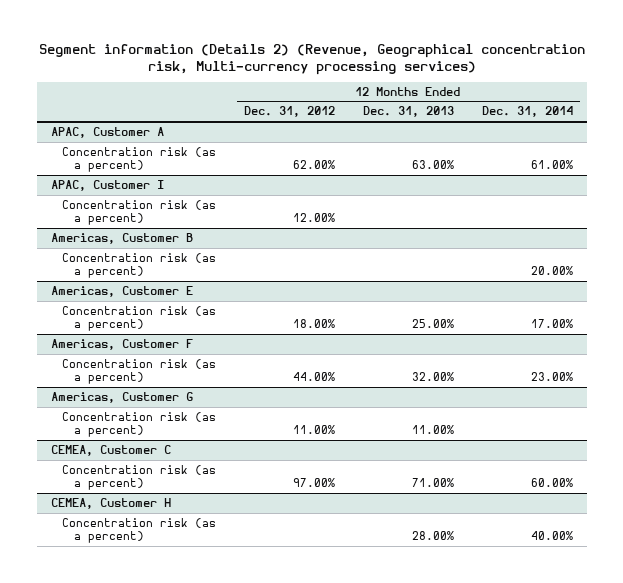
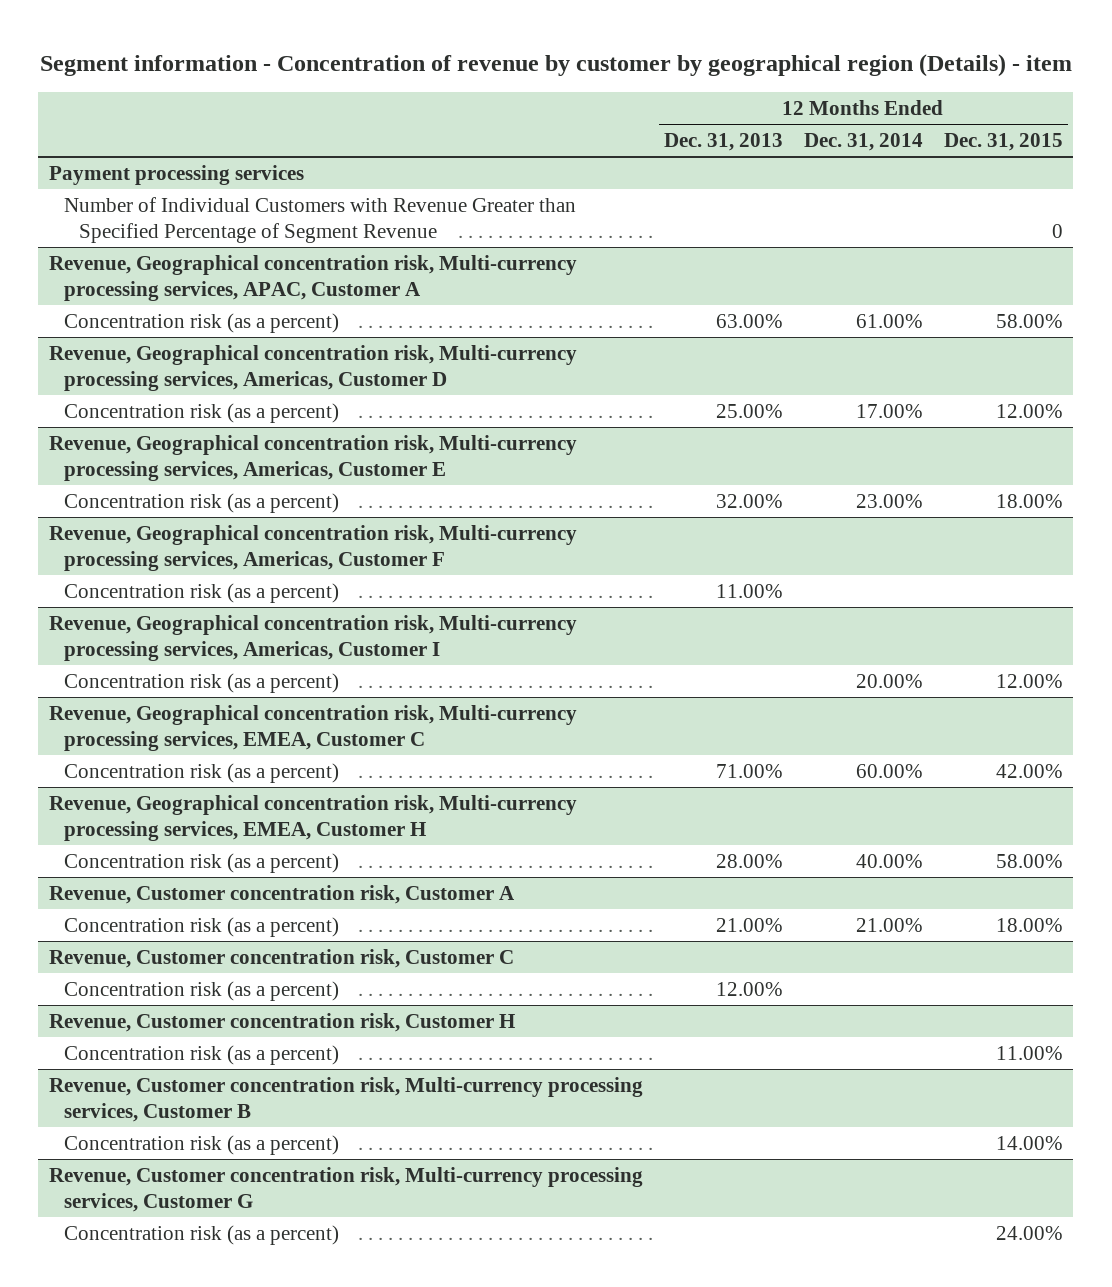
- Segment information (Details 2) (Revenue, Geographical concentration risk, Multi-currency processing services)
+ Segment information - Concentration of revenue by customer by geographical region (Details) - item
- | 12 Months Ended Dec. 31, 2012 | 12 Months Ended Dec. 31, 2013 | 12 Months Ended Dec. 31, 2014
+ | 12 Months Ended Dec. 31, 2013 | 12 Months Ended Dec. 31, 2014 | 12 Months Ended Dec. 31, 2015
- APAC, Customer A
+ Payment processing services
+ Number of Individual Customers with Revenue Greater than Specified Percentage of Segment Revenue | | | 0
+ Revenue, Geographical concentration risk, Multi-currency processing services, APAC, Customer A
- APAC, Customer I
- Concentration risk (as a percent) | 12.00% | |
- Americas, Customer B
- Concentration risk (as a percent) | | | 20.00%
- Americas, Customer E
+ Revenue, Geographical concentration risk, Multi-currency processing services, Americas, Customer D
- Americas, Customer F
+ Revenue, Geographical concentration risk, Multi-currency processing services, Americas, Customer E
- Americas, Customer G
+ Revenue, Geographical concentration risk, Multi-currency processing services, Americas, Customer F
- CEMEA, Customer C
+ Revenue, Geographical concentration risk, Multi-currency processing services, Americas, Customer I
+ Concentration risk (as a percent) | | 20.00% | 12.00%
+ Revenue, Geographical concentration risk, Multi-currency processing services, EMEA, Customer C
- CEMEA, Customer H
+ Revenue, Geographical concentration risk, Multi-currency processing services, EMEA, Customer H
+ Revenue, Customer concentration risk, Customer A
+ Concentration risk (as a percent) | 21.00% | 21.00% | 18.00%
+ Revenue, Customer concentration risk, Customer C
+ Concentration risk (as a percent) | 12.00% | |
+ Revenue, Customer concentration risk, Customer H
+ Concentration risk (as a percent) | | | 11.00%
+ Revenue, Customer concentration risk, Multi-currency processing services, Customer B
+ Concentration risk (as a percent) | | | 14.00%
+ Revenue, Customer concentration risk, Multi-currency processing services, Customer G
+ Concentration risk (as a percent) | | | 24.00%

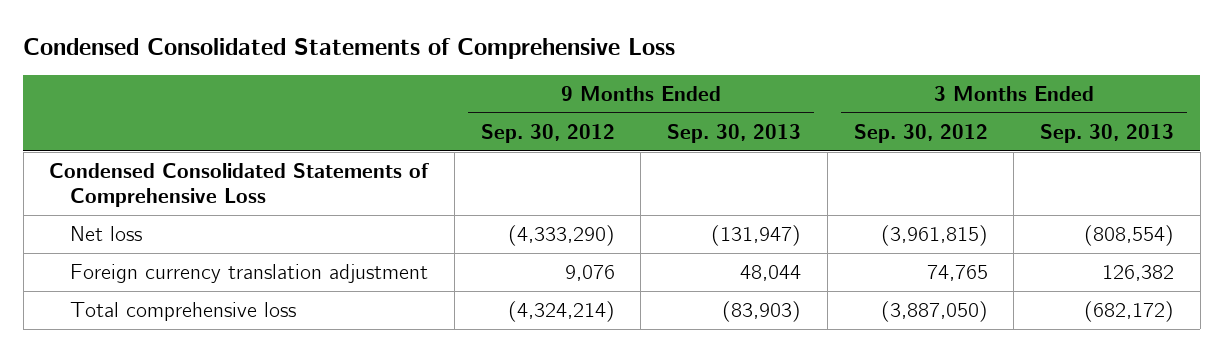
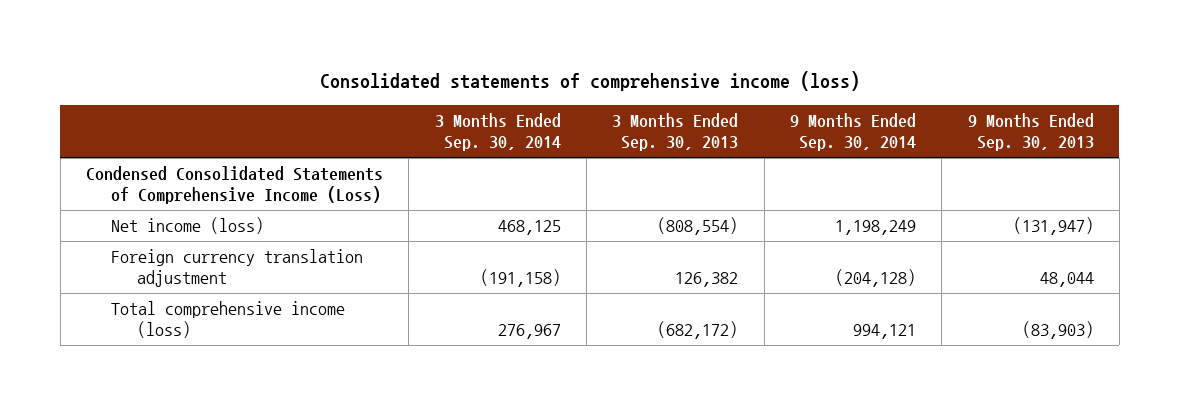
- Condensed Consolidated Statements of Comprehensive Loss
+ Consolidated statements of comprehensive income (loss)
- | 9 Months Ended Sep. 30, 2012 | 9 Months Ended Sep. 30, 2013 | 3 Months Ended Sep. 30, 2012 | 3 Months Ended Sep. 30, 2013
+ | 3 Months Ended Sep. 30, 2014 | 3 Months Ended Sep. 30, 2013 | 9 Months Ended Sep. 30, 2014 | 9 Months Ended Sep. 30, 2013
- Condensed Consolidated Statements of Comprehensive Loss
- Net loss | (4,333,290) | (131,947) | (3,961,815) | (808,554)
+ Condensed Consolidated Statements of Comprehensive Income (Loss)
+ Net income (loss) | 468,125 | (808,554) | 1,198,249 | (131,947)
- Total comprehensive loss | (4,324,214) | (83,903) | (3,887,050) | (682,172)
+ Total comprehensive income (loss) | 276,967 | (682,172) | 994,121 | (83,903)

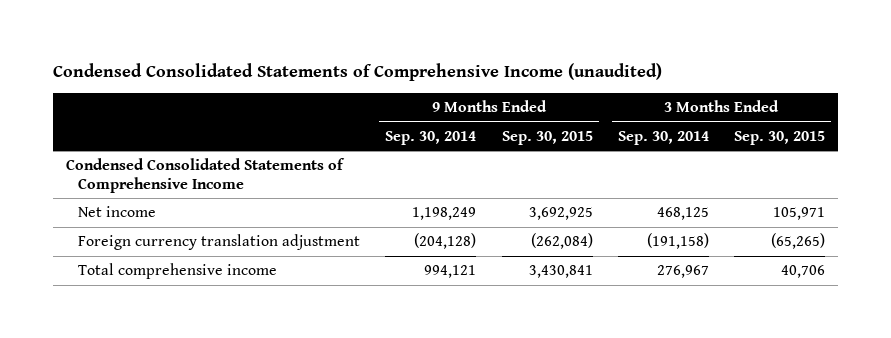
- Consolidated statements of comprehensive income (loss)
+ Condensed Consolidated Statements of Comprehensive Income (unaudited)
- | 3 Months Ended Sep. 30, 2014 | 3 Months Ended Sep. 30, 2013 | 9 Months Ended Sep. 30, 2014 | 9 Months Ended Sep. 30, 2013
+ | 9 Months Ended Sep. 30, 2014 | 9 Months Ended Sep. 30, 2015 | 3 Months Ended Sep. 30, 2014 | 3 Months Ended Sep. 30, 2015
- Condensed Consolidated Statements of Comprehensive Income (Loss)
- Net income (loss) | 468,125 | (808,554) | 1,198,249 | (131,947)
+ Condensed Consolidated Statements of Comprehensive Income
+ Net income | 1,198,249 | 3,692,925 | 468,125 | 105,971
- Total comprehensive income (loss) | 276,967 | (682,172) | 994,121 | (83,903)
+ Total comprehensive income | 994,121 | 3,430,841 | 276,967 | 40,706

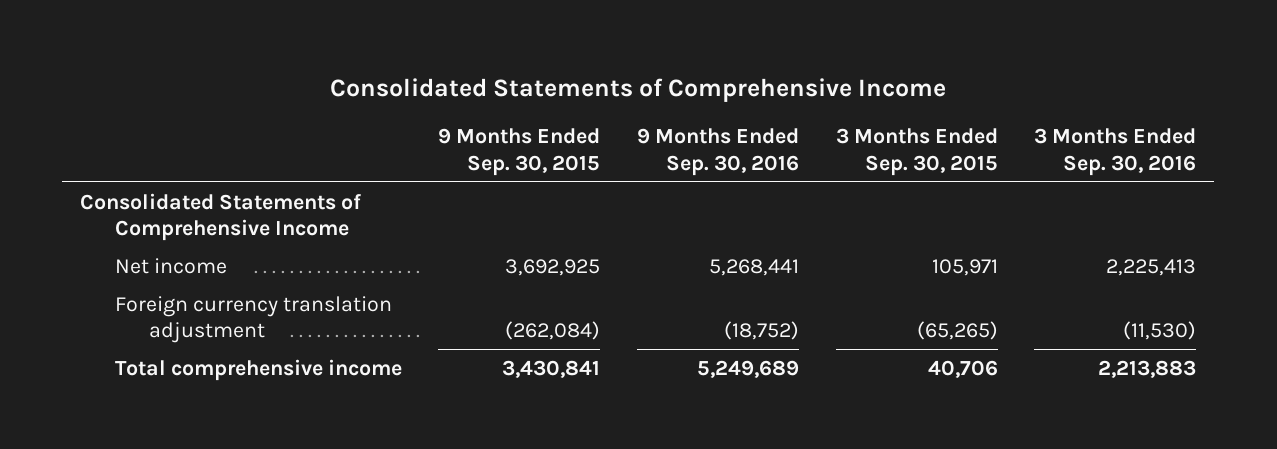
- Condensed Consolidated Statements of Comprehensive Income (unaudited)
+ Consolidated Statements of Comprehensive Income
- | 9 Months Ended Sep. 30, 2014 | 9 Months Ended Sep. 30, 2015 | 3 Months Ended Sep. 30, 2014 | 3 Months Ended Sep. 30, 2015
+ | 9 Months Ended Sep. 30, 2015 | 9 Months Ended Sep. 30, 2016 | 3 Months Ended Sep. 30, 2015 | 3 Months Ended Sep. 30, 2016
- Condensed Consolidated Statements of Comprehensive Income
+ Consolidated Statements of Comprehensive Income

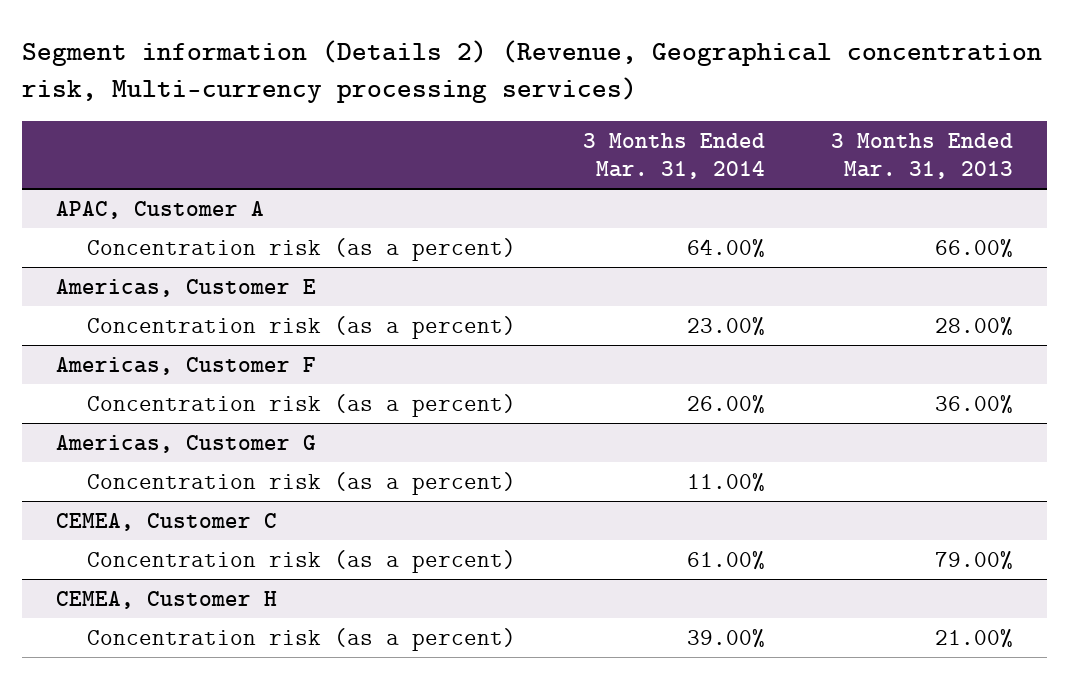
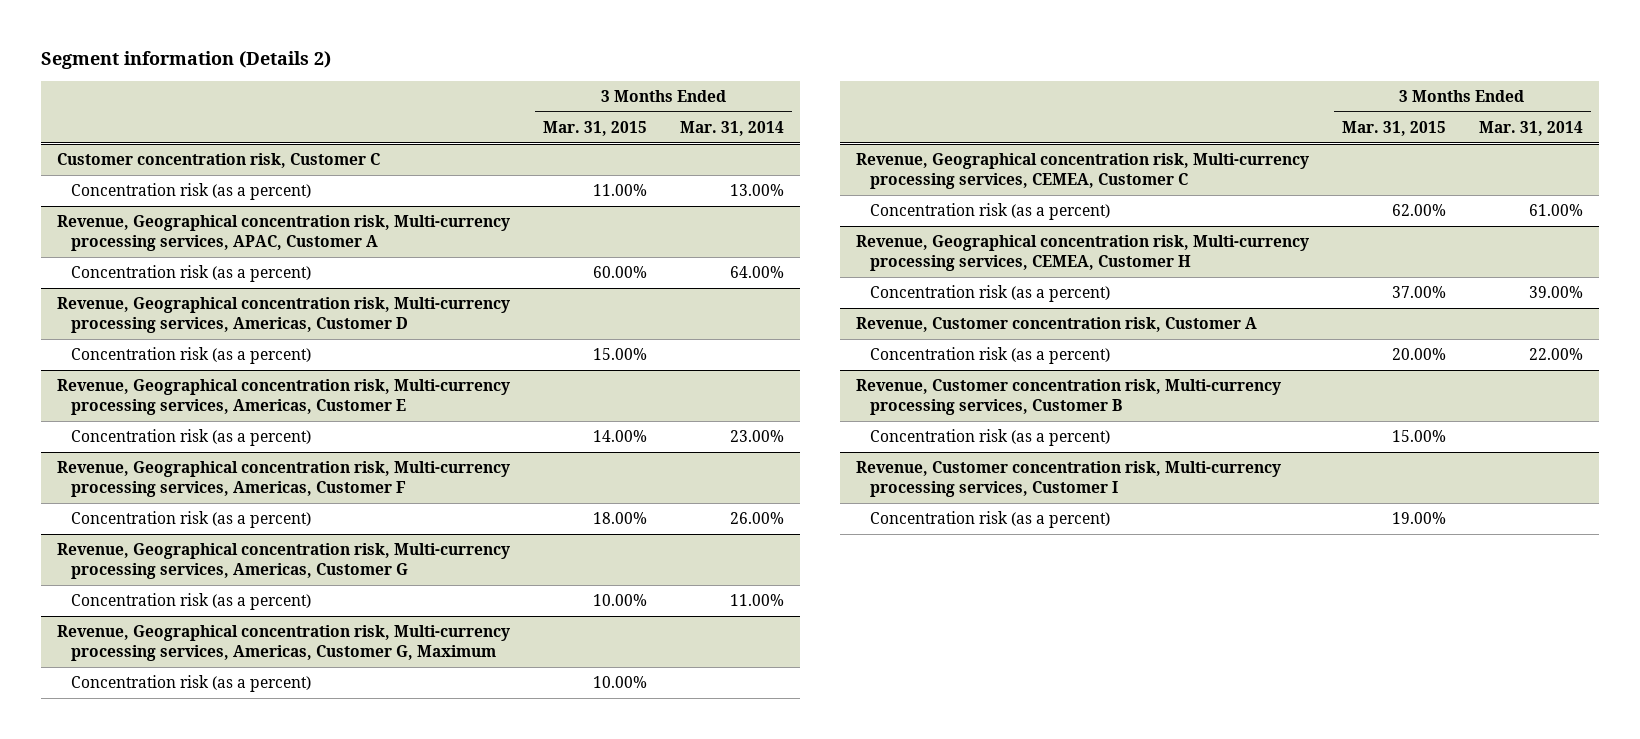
- Segment information (Details 2) (Revenue, Geographical concentration risk, Multi-currency processing services)
+ Segment information (Details 2)
- | 3 Months Ended Mar. 31, 2014 | 3 Months Ended Mar. 31, 2013
+ | 3 Months Ended Mar. 31, 2015 | 3 Months Ended Mar. 31, 2014
- APAC, Customer A
+ Customer concentration risk, Customer C
+ Concentration risk (as a percent) | 11.00% | 13.00%
+ Revenue, Geographical concentration risk, Multi-currency processing services, APAC, Customer A
- Americas, Customer E
+ Revenue, Geographical concentration risk, Multi-currency processing services, Americas, Customer D
+ Concentration risk (as a percent) | 15.00% |
+ Revenue, Geographical concentration risk, Multi-currency processing services, Americas, Customer E
- Americas, Customer F
+ Revenue, Geographical concentration risk, Multi-currency processing services, Americas, Customer F
- Americas, Customer G
+ Revenue, Geographical concentration risk, Multi-currency processing services, Americas, Customer G
- CEMEA, Customer C
+ Revenue, Geographical concentration risk, Multi-currency processing services, Americas, Customer G, Maximum
+ Concentration risk (as a percent) | 10.00% |
+ Revenue, Geographical concentration risk, Multi-currency processing services, CEMEA, Customer C
- CEMEA, Customer H
+ Revenue, Geographical concentration risk, Multi-currency processing services, CEMEA, Customer H
+ Revenue, Customer concentration risk, Customer A
+ Concentration risk (as a percent) | 20.00% | 22.00%
+ Revenue, Customer concentration risk, Multi-currency processing services, Customer B
+ Concentration risk (as a percent) | 15.00% |
+ Revenue, Customer concentration risk, Multi-currency processing services, Customer I
+ Concentration risk (as a percent) | 19.00% |

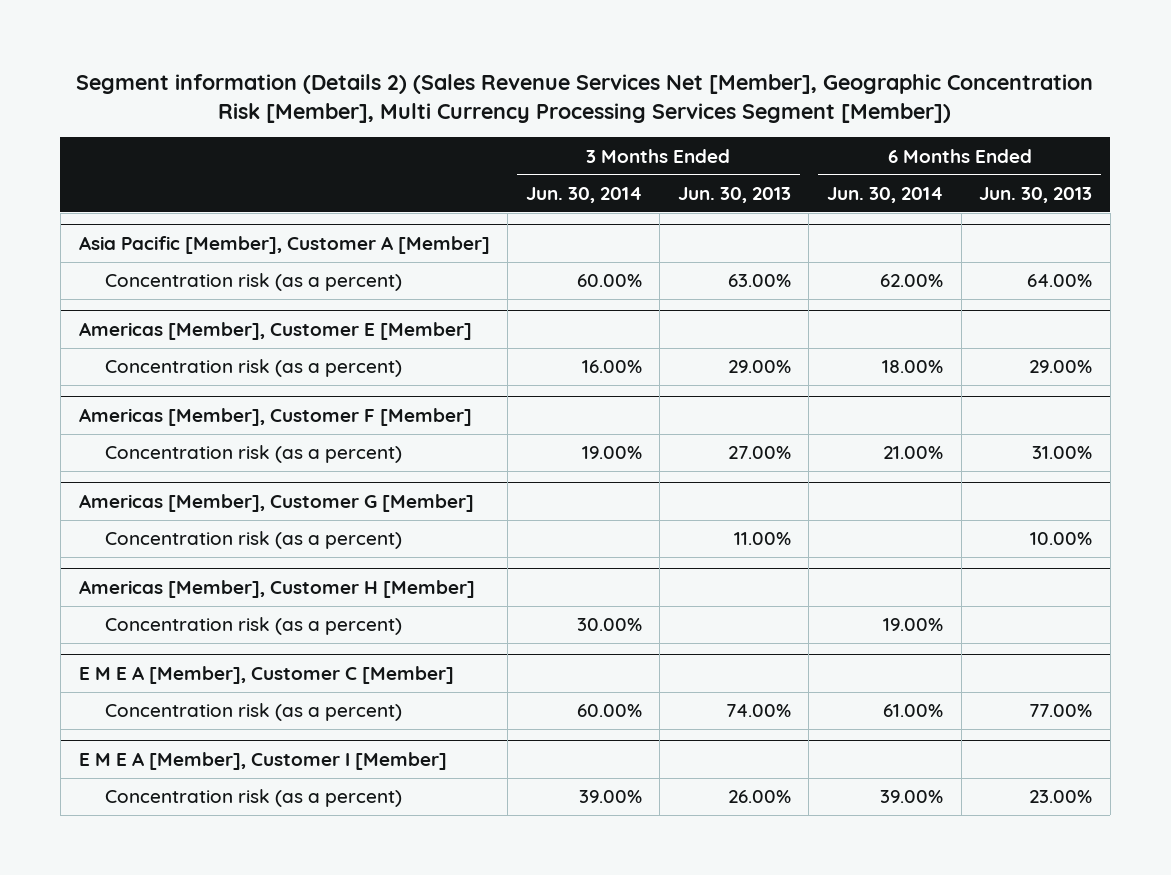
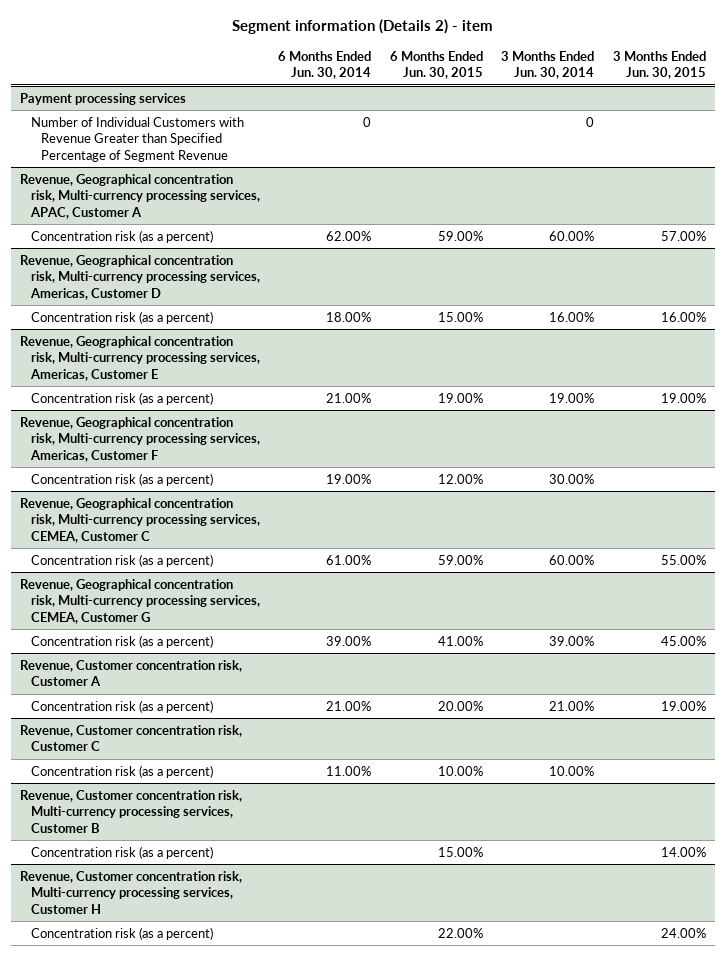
- Segment information (Details 2) (Sales Revenue Services Net [Member], Geographic Concentration Risk [Member], Multi Currency Processing Services Segment [Member])
+ Segment information (Details 2) - item
- | 3 Months Ended Jun. 30, 2014 | 3 Months Ended Jun. 30, 2013 | 6 Months Ended Jun. 30, 2014 | 6 Months Ended Jun. 30, 2013
+ | 6 Months Ended Jun. 30, 2014 | 6 Months Ended Jun. 30, 2015 | 3 Months Ended Jun. 30, 2014 | 3 Months Ended Jun. 30, 2015
- Asia Pacific [Member], Customer A [Member]
+ Payment processing services
+ Number of Individual Customers with Revenue Greater than Specified Percentage of Segment Revenue | 0 | | 0 |
+ Revenue, Geographical concentration risk, Multi-currency processing services, APAC, Customer A
- Americas [Member], Customer E [Member]
+ Revenue, Geographical concentration risk, Multi-currency processing services, Americas, Customer D
- Americas [Member], Customer F [Member]
+ Revenue, Geographical concentration risk, Multi-currency processing services, Americas, Customer E
- Americas [Member], Customer G [Member]
- Concentration risk (as a percent) | | 11.00% | | 10.00%
- Americas [Member], Customer H [Member]
+ Revenue, Geographical concentration risk, Multi-currency processing services, Americas, Customer F
- E M E A [Member], Customer C [Member]
+ Revenue, Geographical concentration risk, Multi-currency processing services, CEMEA, Customer C
- E M E A [Member], Customer I [Member]
+ Revenue, Geographical concentration risk, Multi-currency processing services, CEMEA, Customer G
+ Revenue, Customer concentration risk, Customer A
+ Concentration risk (as a percent) | 21.00% | 20.00% | 21.00% | 19.00%
+ Revenue, Customer concentration risk, Customer C
+ Concentration risk (as a percent) | 11.00% | 10.00% | 10.00% |
+ Revenue, Customer concentration risk, Multi-currency processing services, Customer B
+ Concentration risk (as a percent) | | 15.00% | | 14.00%
+ Revenue, Customer concentration risk, Multi-currency processing services, Customer H
+ Concentration risk (as a percent) | | 22.00% | | 24.00%

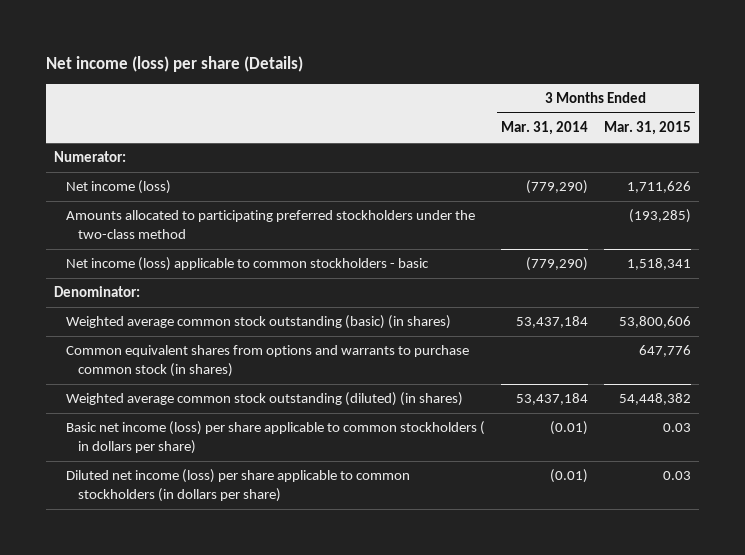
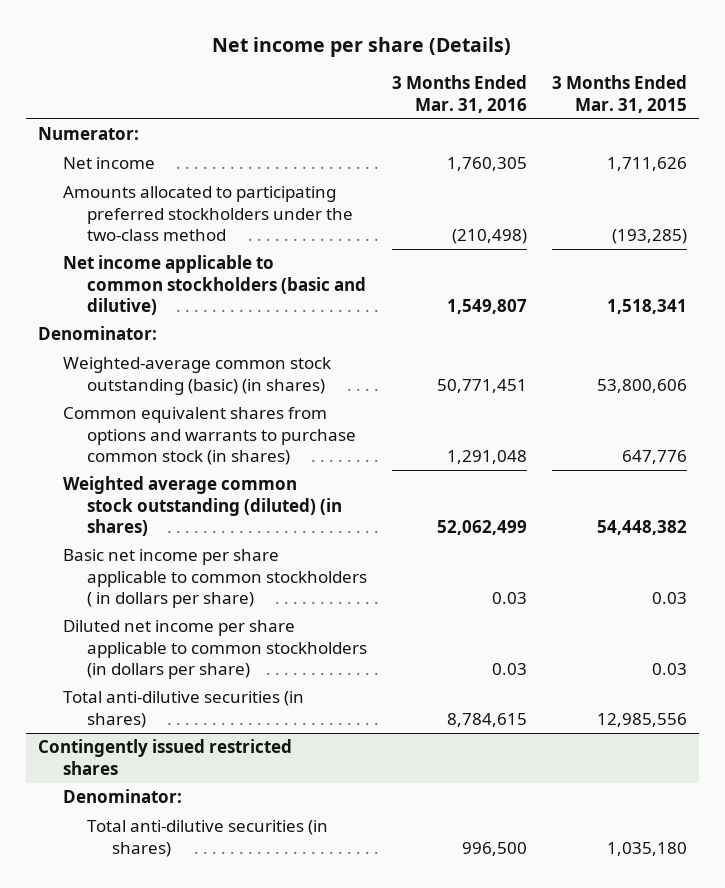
- Net income (loss) per share (Details)
+ Net income per share (Details)
- | 3 Months Ended Mar. 31, 2014 | 3 Months Ended Mar. 31, 2015
+ | 3 Months Ended Mar. 31, 2016 | 3 Months Ended Mar. 31, 2015
- Net income (loss) | (779,290) | 1,711,626
+ Net income | 1,760,305 | 1,711,626
- Net income (loss) applicable to common stockholders - basic | (779,290) | 1,518,341
+ Net income applicable to common stockholders (basic and dilutive) | 1,549,807 | 1,518,341
- Weighted average common stock outstanding (basic) (in shares) | 53,437,184 | 53,800,606
+ Weighted-average common stock outstanding (basic) (in shares) | 50,771,451 | 53,800,606
- Basic net income (loss) per share applicable to common stockholders ( in dollars per share) | (0.01) | 0.03
- Diluted net income (loss) per share applicable to common stockholders (in dollars per share) | (0.01) | 0.03
+ Basic net income per share applicable to common stockholders ( in dollars per share) | 0.03 | 0.03
+ Diluted net income per share applicable to common stockholders (in dollars per share) | 0.03 | 0.03
+ Total anti-dilutive securities (in shares) | 8,784,615 | 12,985,556
+ Contingently issued restricted shares
+ Denominator:
+ Total anti-dilutive securities (in shares) | 996,500 | 1,035,180

